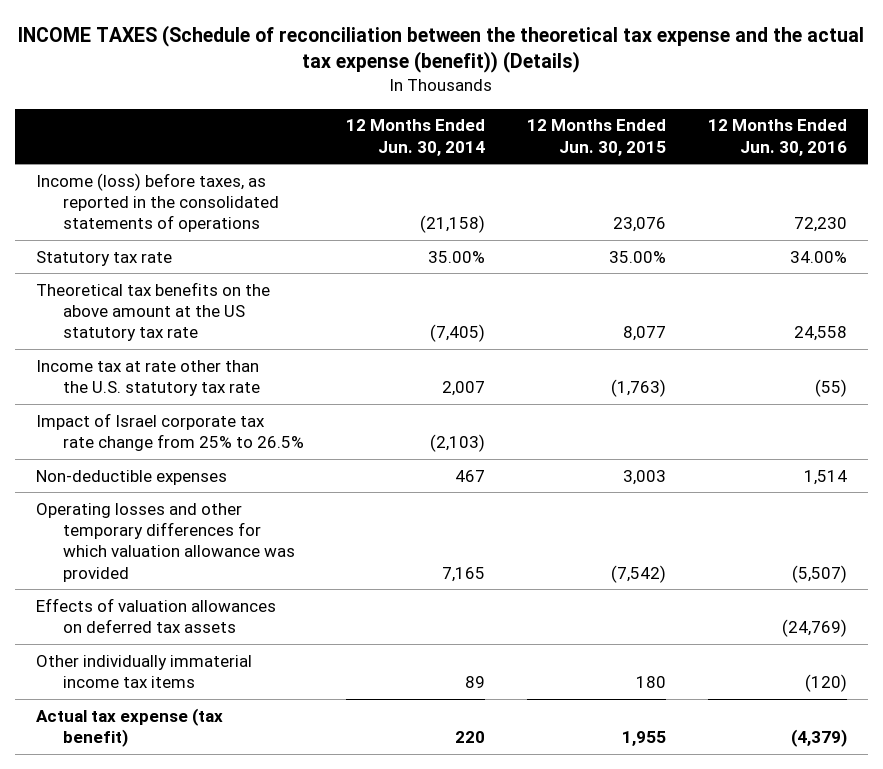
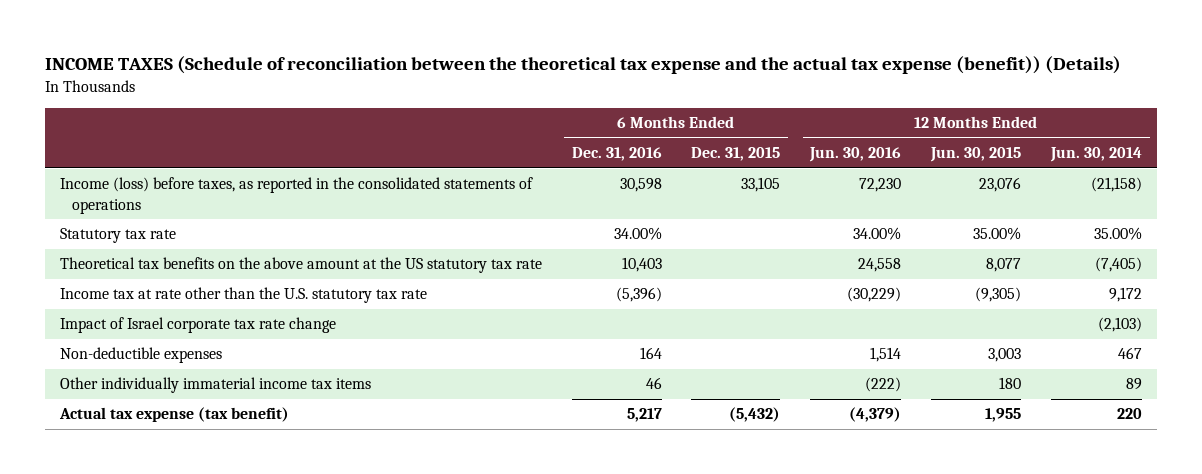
- | 12 Months Ended Jun. 30, 2014 | 12 Months Ended Jun. 30, 2015 | 12 Months Ended Jun. 30, 2016
+ | 6 Months Ended Dec. 31, 2016 | 6 Months Ended Dec. 31, 2015 | 12 Months Ended Jun. 30, 2016 | 12 Months Ended Jun. 30, 2015 | 12 Months Ended Jun. 30, 2014
- Income tax at rate other than the U.S. statutory tax rate | 2,007 | (1,763) | (55)
- Impact of Israel corporate tax rate change from 25% to 26.5% | (2,103) | |
+ Income tax at rate other than the U.S. statutory tax rate | (5,396) | | (30,229) | (9,305) | 9,172
+ Impact of Israel corporate tax rate change | | | | | (2,103)
- Operating losses and other temporary differences for which valuation allowance was provided | 7,165 | (7,542) | (5,507)
- Effects of valuation allowances on deferred tax assets | | | (24,769)
- Other individually immaterial income tax items | 89 | 180 | (120)
+ Other individually immaterial income tax items | 46 | | (222) | 180 | 89

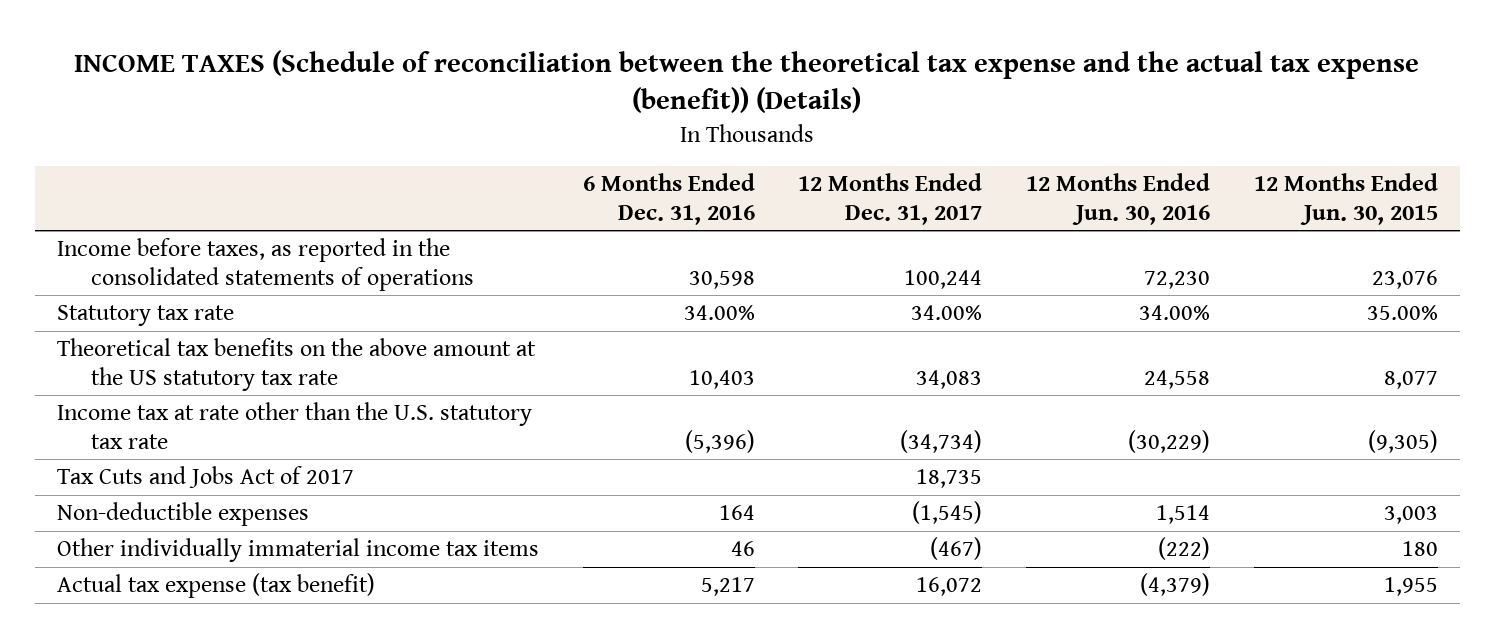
- | 6 Months Ended Dec. 31, 2016 | 6 Months Ended Dec. 31, 2015 | 12 Months Ended Jun. 30, 2016 | 12 Months Ended Jun. 30, 2015 | 12 Months Ended Jun. 30, 2014
+ | 6 Months Ended Dec. 31, 2016 | 12 Months Ended Dec. 31, 2017 | 12 Months Ended Jun. 30, 2016 | 12 Months Ended Jun. 30, 2015
- Income (loss) before taxes, as reported in the consolidated statements of operations | 30,598 | 33,105 | 72,230 | 23,076 | (21,158)
+ Income before taxes, as reported in the consolidated statements of operations | 30,598 | 100,244 | 72,230 | 23,076
- Impact of Israel corporate tax rate change | | | | | (2,103)
+ Tax Cuts and Jobs Act of 2017 | | 18,735 | |

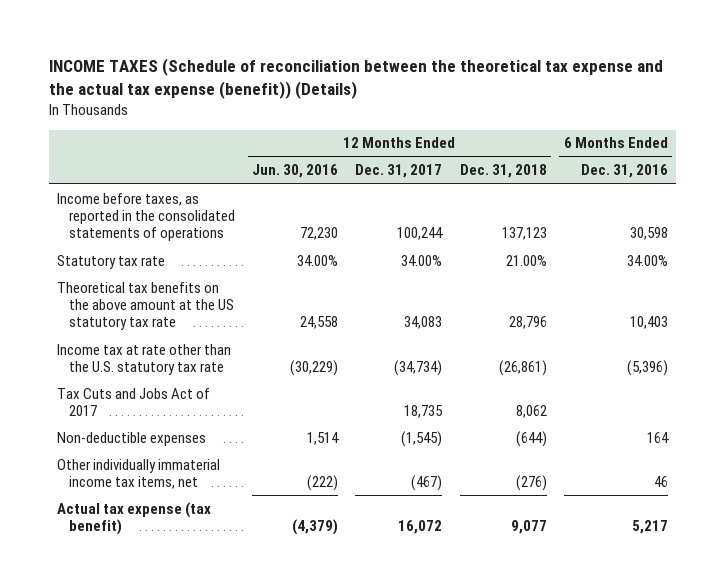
- | 6 Months Ended Dec. 31, 2016 | 12 Months Ended Dec. 31, 2017 | 12 Months Ended Jun. 30, 2016 | 12 Months Ended Jun. 30, 2015
+ | 12 Months Ended Jun. 30, 2016 | 12 Months Ended Dec. 31, 2017 | 12 Months Ended Dec. 31, 2018 | 6 Months Ended Dec. 31, 2016
- Other individually immaterial income tax items | 46 | (467) | (222) | 180
+ Other individually immaterial income tax items, net | (222) | (467) | (276) | 46

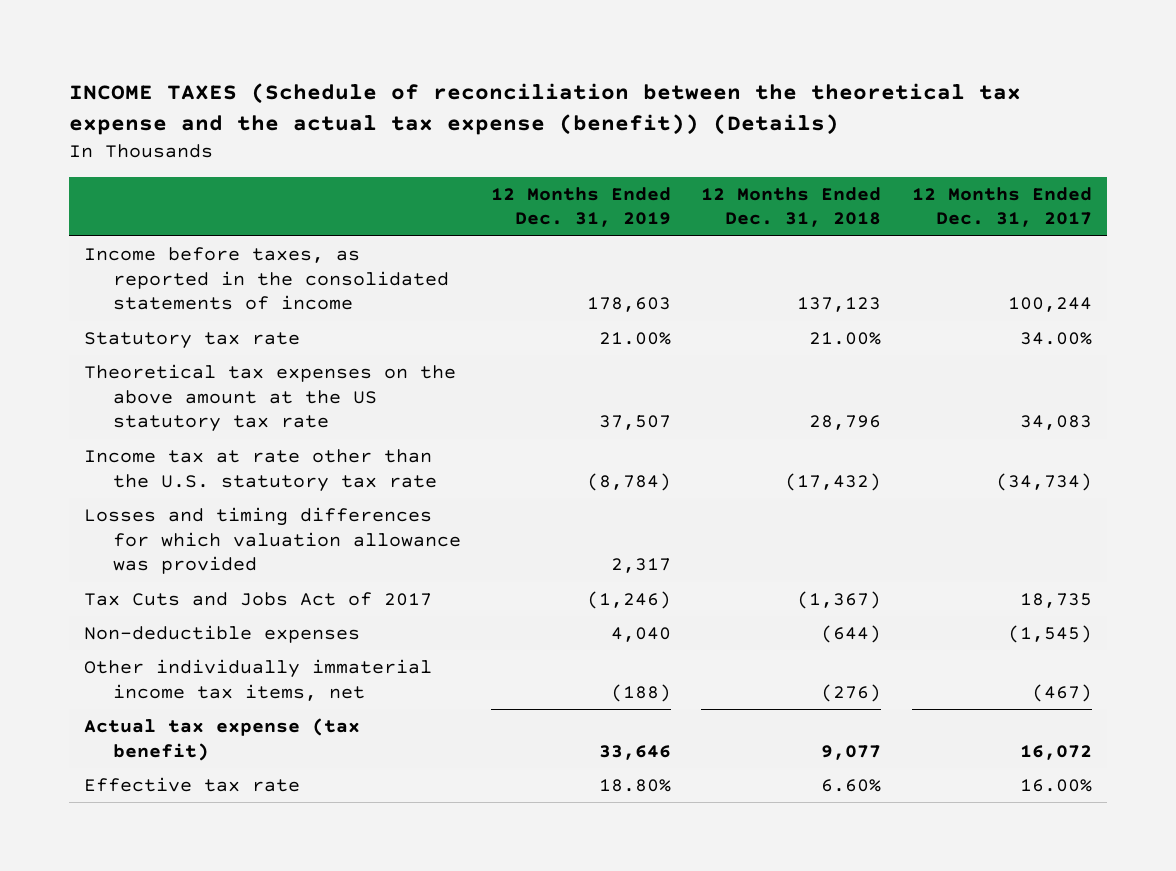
- | 12 Months Ended Jun. 30, 2016 | 12 Months Ended Dec. 31, 2017 | 12 Months Ended Dec. 31, 2018 | 6 Months Ended Dec. 31, 2016
+ | 12 Months Ended Dec. 31, 2019 | 12 Months Ended Dec. 31, 2018 | 12 Months Ended Dec. 31, 2017
- Income before taxes, as reported in the consolidated statements of operations | 72,230 | 100,244 | 137,123 | 30,598
+ Income before taxes, as reported in the consolidated statements of income | 178,603 | 137,123 | 100,244
- Theoretical tax benefits on the above amount at the US statutory tax rate | 24,558 | 34,083 | 28,796 | 10,403
- Income tax at rate other than the U.S. statutory tax rate | (30,229) | (34,734) | (26,861) | (5,396)
- Tax Cuts and Jobs Act of 2017 | | 18,735 | 8,062 |
+ Theoretical tax expenses on the above amount at the US statutory tax rate | 37,507 | 28,796 | 34,083
+ Income tax at rate other than the U.S. statutory tax rate | (8,784) | (17,432) | (34,734)
+ Losses and timing differences for which valuation allowance was provided | 2,317 | |
+ Tax Cuts and Jobs Act of 2017 | (1,246) | (1,367) | 18,735
+ Effective tax rate | 18.80% | 6.60% | 16.00%

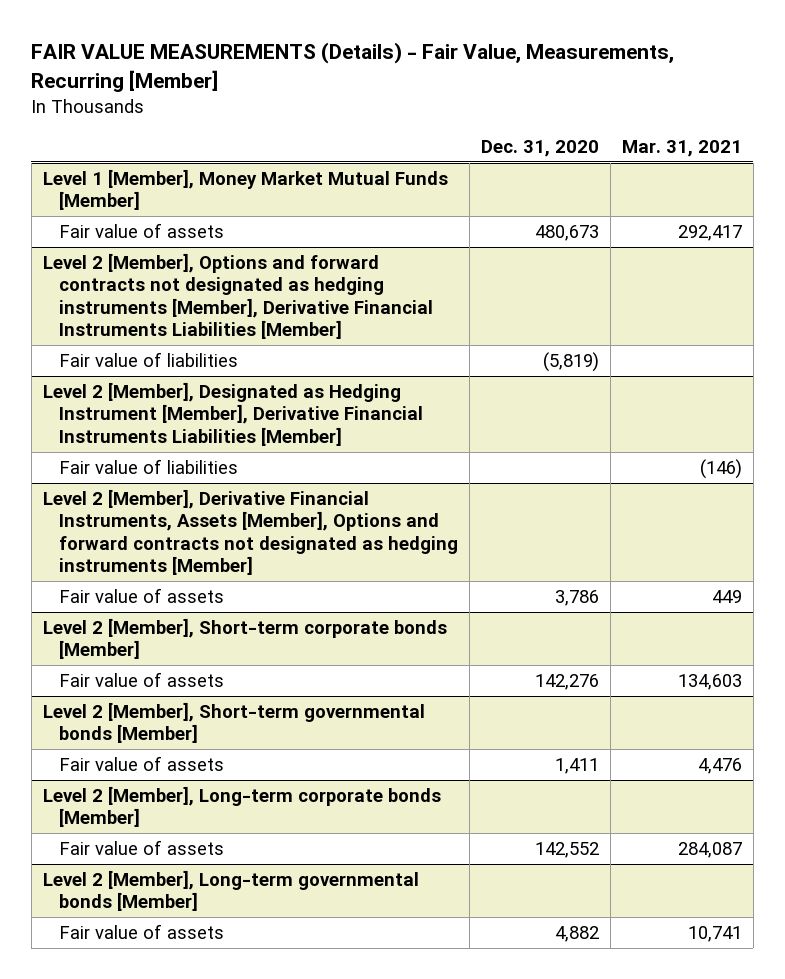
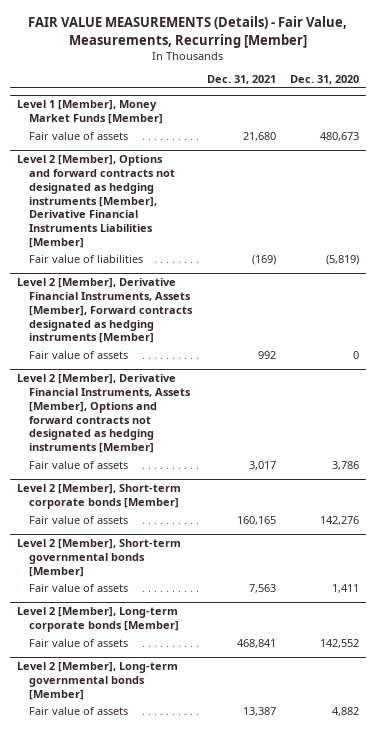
- | Dec. 31, 2020 | Mar. 31, 2021
+ | Dec. 31, 2021 | Dec. 31, 2020
- Level 1 [Member], Money Market Mutual Funds [Member]
+ Level 1 [Member], Money Market Funds [Member]
- Level 2 [Member], Designated as Hedging Instrument [Member], Derivative Financial Instruments Liabilities [Member]
- Fair value of liabilities | | (146)
+ Level 2 [Member], Derivative Financial Instruments, Assets [Member], Forward contracts designated as hedging instruments [Member]
+ Fair value of assets | 992 | 0

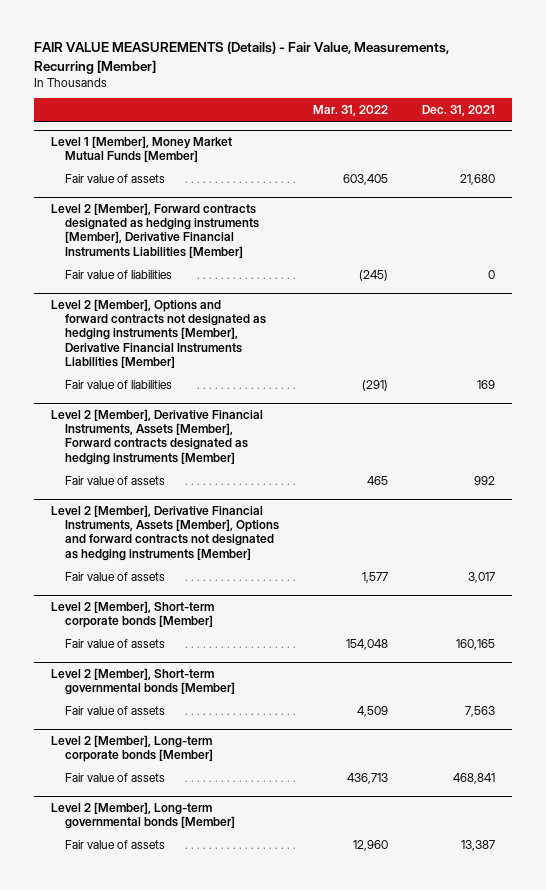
- | Dec. 31, 2021 | Dec. 31, 2020
+ | Mar. 31, 2022 | Dec. 31, 2021
- Level 1 [Member], Money Market Funds [Member]
+ Level 1 [Member], Money Market Mutual Funds [Member]
+ Level 2 [Member], Forward contracts designated as hedging instruments [Member], Derivative Financial Instruments Liabilities [Member]
+ Fair value of liabilities | (245) | 0
@ Level 2 [Member], Options and forward contracts not designated as hedging instruments [Member], Derivative Financial Instruments Liabilities [Member]
- Fair value of liabilities | (169) | (5,819)
+ Fair value of liabilities | (291) | 169

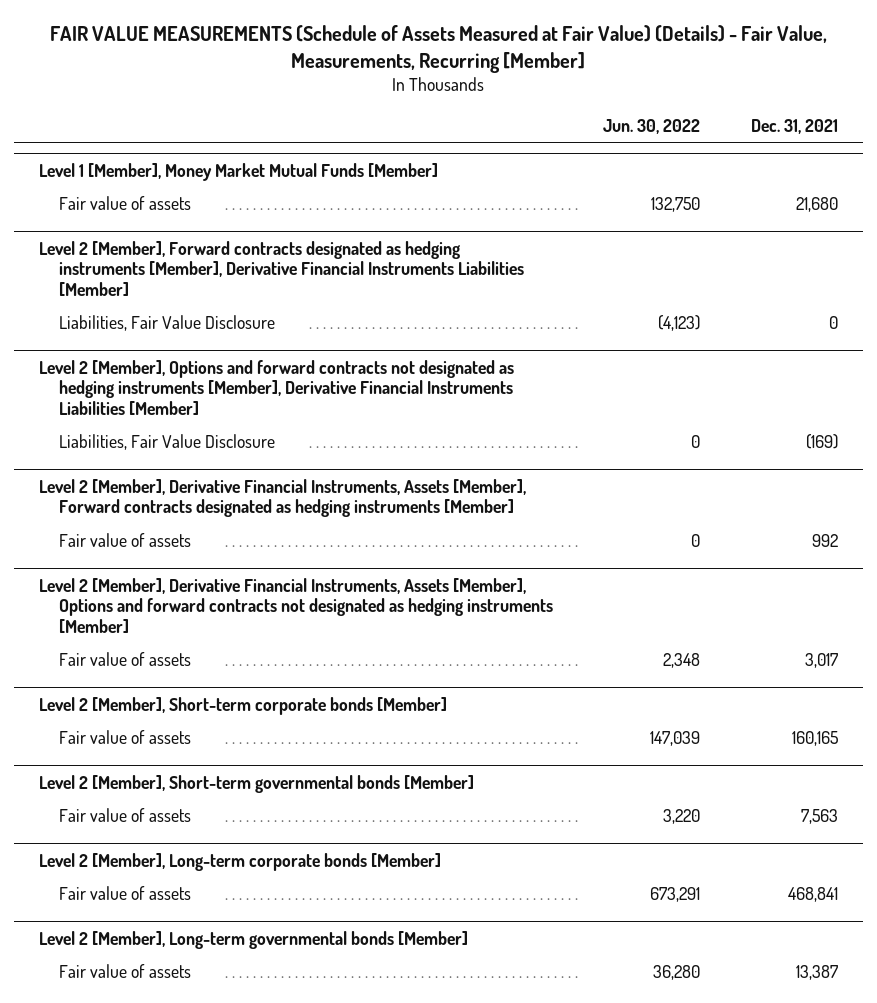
- FAIR VALUE MEASUREMENTS (Details) - Fair Value, Measurements, Recurring [Member]
+ FAIR VALUE MEASUREMENTS (Schedule of Assets Measured at Fair Value) (Details) - Fair Value, Measurements, Recurring [Member]
- | Mar. 31, 2022 | Dec. 31, 2021
+ | Jun. 30, 2022 | Dec. 31, 2021
@ Level 2 [Member], Forward contracts designated as hedging instruments [Member], Derivative Financial Instruments Liabilities [Member]
- Fair value of liabilities | (245) | 0
+ Liabilities, Fair Value Disclosure | (4,123) | 0
@ Level 2 [Member], Options and forward contracts not designated as hedging instruments [Member], Derivative Financial Instruments Liabilities [Member]
- Fair value of liabilities | (291) | 169
+ Liabilities, Fair Value Disclosure | 0 | (169)

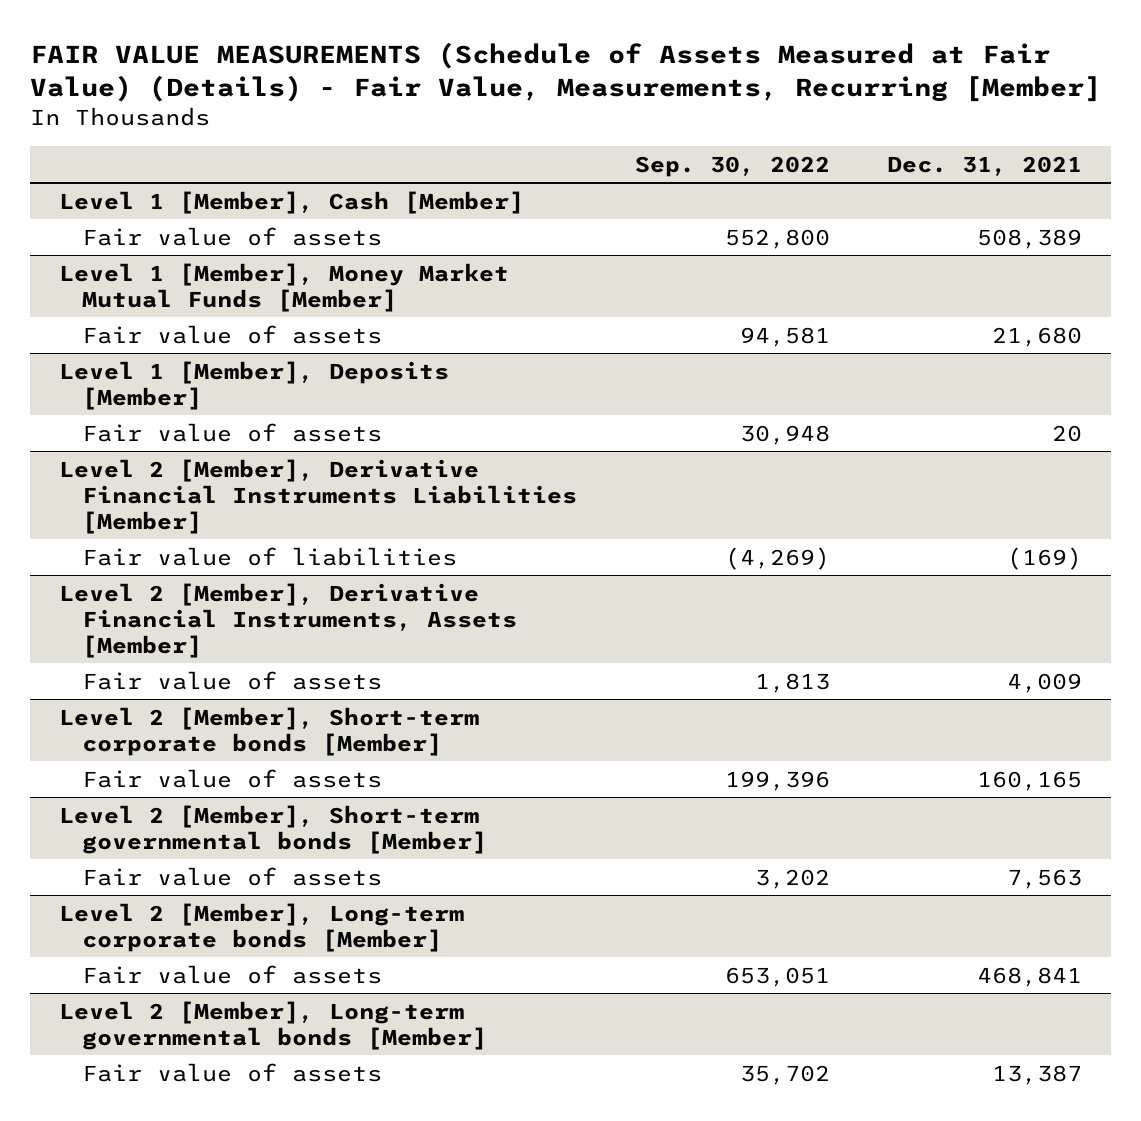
- | Jun. 30, 2022 | Dec. 31, 2021
+ | Sep. 30, 2022 | Dec. 31, 2021
+ Level 1 [Member], Cash [Member]
+ Fair value of assets | 552,800 | 508,389
- Level 2 [Member], Forward contracts designated as hedging instruments [Member], Derivative Financial Instruments Liabilities [Member]
- Liabilities, Fair Value Disclosure | (4,123) | 0
- Level 2 [Member], Options and forward contracts not designated as hedging instruments [Member], Derivative Financial Instruments Liabilities [Member]
- Liabilities, Fair Value Disclosure | 0 | (169)
- Level 2 [Member], Derivative Financial Instruments, Assets [Member], Forward contracts designated as hedging instruments [Member]
- Fair value of assets | 0 | 992
- Level 2 [Member], Derivative Financial Instruments, Assets [Member], Options and forward contracts not designated as hedging instruments [Member]
- Fair value of assets | 2,348 | 3,017
+ Level 1 [Member], Deposits [Member]
+ Fair value of assets | 30,948 | 20
+ Level 2 [Member], Derivative Financial Instruments Liabilities [Member]
+ Fair value of liabilities | (4,269) | (169)
+ Level 2 [Member], Derivative Financial Instruments, Assets [Member]
+ Fair value of assets | 1,813 | 4,009

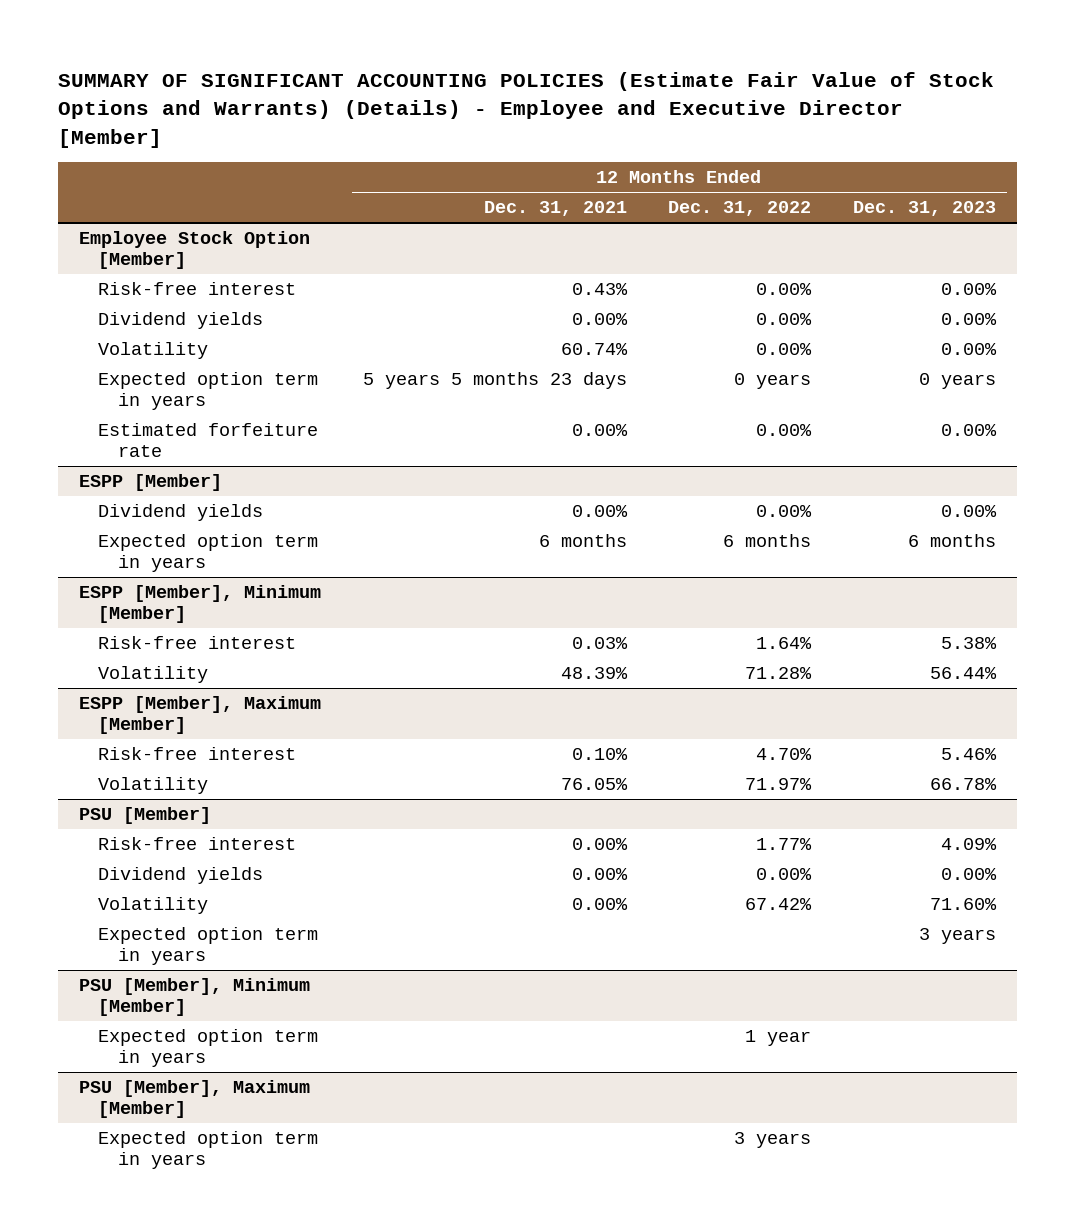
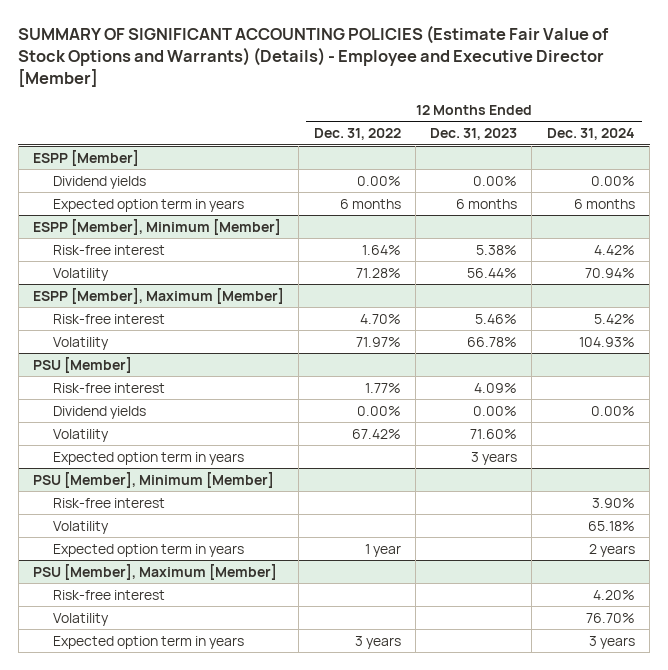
- | 12 Months Ended Dec. 31, 2021 | 12 Months Ended Dec. 31, 2022 | 12 Months Ended Dec. 31, 2023
+ | 12 Months Ended Dec. 31, 2022 | 12 Months Ended Dec. 31, 2023 | 12 Months Ended Dec. 31, 2024
- Employee Stock Option [Member]
- Risk-free interest | 0.43% | 0.00% | 0.00%
- Dividend yields | 0.00% | 0.00% | 0.00%
- Volatility | 60.74% | 0.00% | 0.00%
- Expected option term in years | 5 years 5 months 23 days | 0 years | 0 years
- Estimated forfeiture rate | 0.00% | 0.00% | 0.00%
@ PSU [Member], Minimum [Member]
+ Risk-free interest | | | 3.90%
+ Volatility | | | 65.18%
@ PSU [Member], Maximum [Member]
+ Risk-free interest | | | 4.20%
+ Volatility | | | 76.70%

